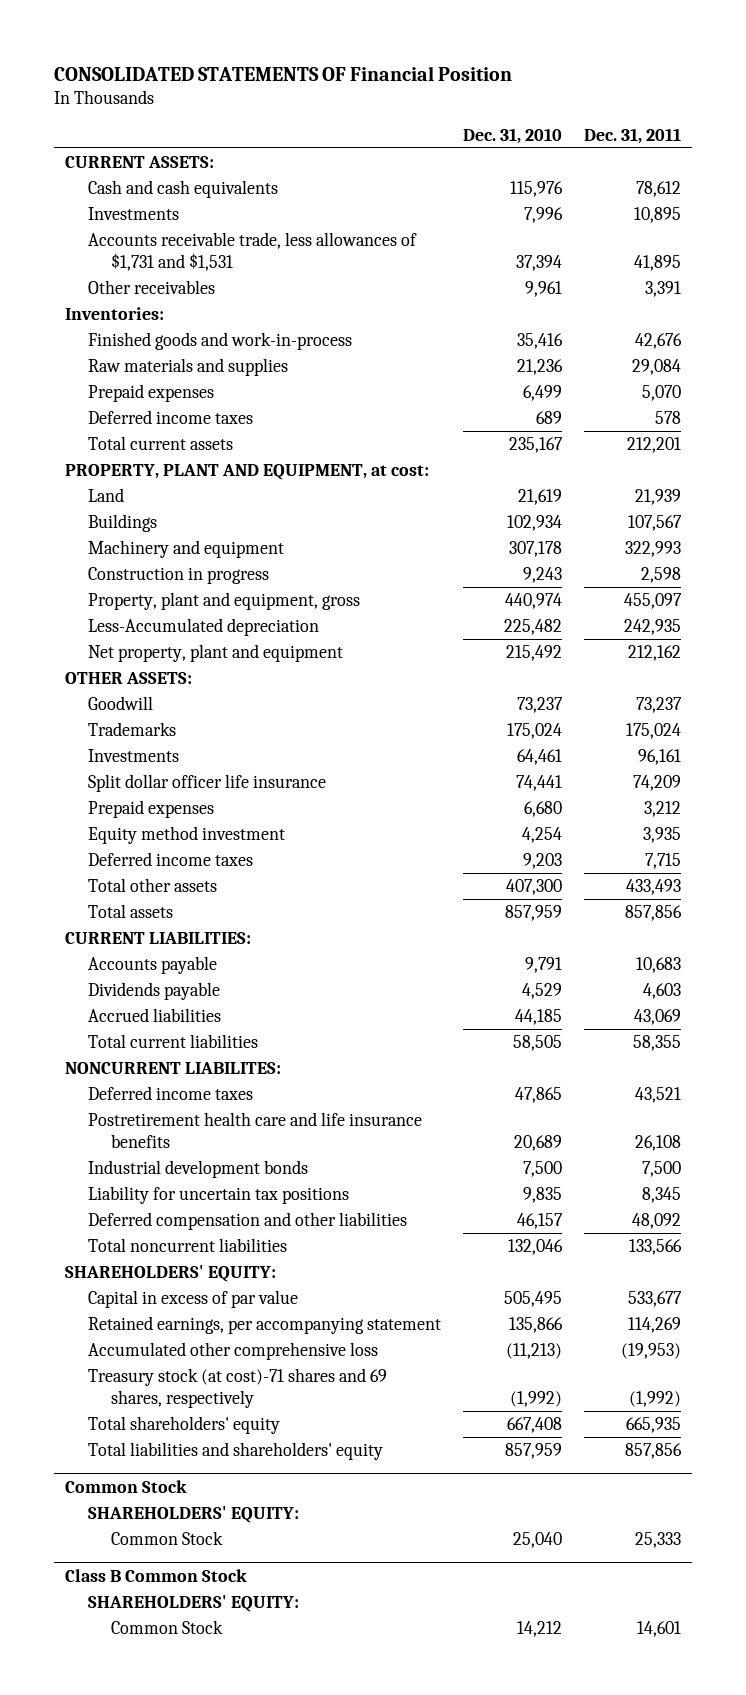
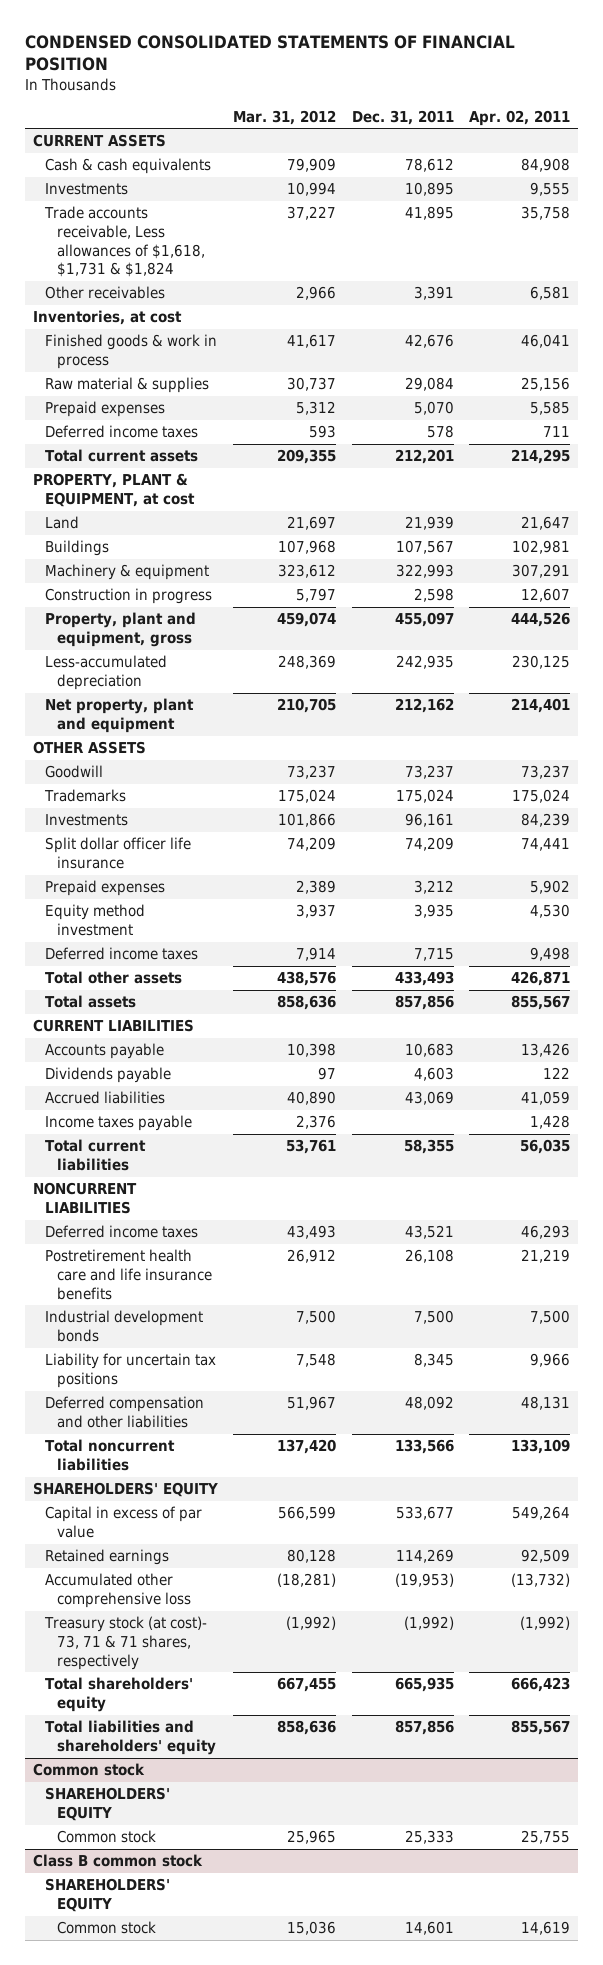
- CONSOLIDATED STATEMENTS OF Financial Position
+ CONDENSED CONSOLIDATED STATEMENTS OF FINANCIAL POSITION
- | Dec. 31, 2010 | Dec. 31, 2011
+ | Mar. 31, 2012 | Dec. 31, 2011 | Apr. 02, 2011
- CURRENT ASSETS:
- Cash and cash equivalents | 115,976 | 78,612
+ CURRENT ASSETS
+ Cash & cash equivalents | 79,909 | 78,612 | 84,908
- Accounts receivable trade, less allowances of $1,731 and $1,531 | 37,394 | 41,895
+ Trade accounts receivable, Less allowances of $1,618, $1,731 & $1,824 | 37,227 | 41,895 | 35,758
- Inventories:
- Finished goods and work-in-process | 35,416 | 42,676
- Raw materials and supplies | 21,236 | 29,084
+ Inventories, at cost
+ Finished goods & work in process | 41,617 | 42,676 | 46,041
+ Raw material & supplies | 30,737 | 29,084 | 25,156
- PROPERTY, PLANT AND EQUIPMENT, at cost:
+ PROPERTY, PLANT & EQUIPMENT, at cost
- Machinery and equipment | 307,178 | 322,993
+ Machinery & equipment | 323,612 | 322,993 | 307,291
- Less-Accumulated depreciation | 225,482 | 242,935
+ Less-accumulated depreciation | 248,369 | 242,935 | 230,125
- OTHER ASSETS:
+ OTHER ASSETS
- CURRENT LIABILITIES:
+ CURRENT LIABILITIES
+ Income taxes payable | 2,376 | | 1,428
- NONCURRENT LIABILITES:
+ NONCURRENT LIABILITIES
- SHAREHOLDERS' EQUITY:
+ SHAREHOLDERS' EQUITY
- Retained earnings, per accompanying statement | 135,866 | 114,269
+ Retained earnings | 80,128 | 114,269 | 92,509
- Treasury stock (at cost)-71 shares and 69 shares, respectively | (1,992) | (1,992)
+ Treasury stock (at cost)- 73, 71 & 71 shares, respectively | (1,992) | (1,992) | (1,992)
- Common Stock
- SHAREHOLDERS' EQUITY:
- Common Stock | 25,040 | 25,333
- Class B Common Stock
- SHAREHOLDERS' EQUITY:
- Common Stock | 14,212 | 14,601
+ Common stock
+ SHAREHOLDERS' EQUITY
+ Common stock | 25,965 | 25,333 | 25,755
+ Class B common stock
+ SHAREHOLDERS' EQUITY
+ Common stock | 15,036 | 14,601 | 14,619

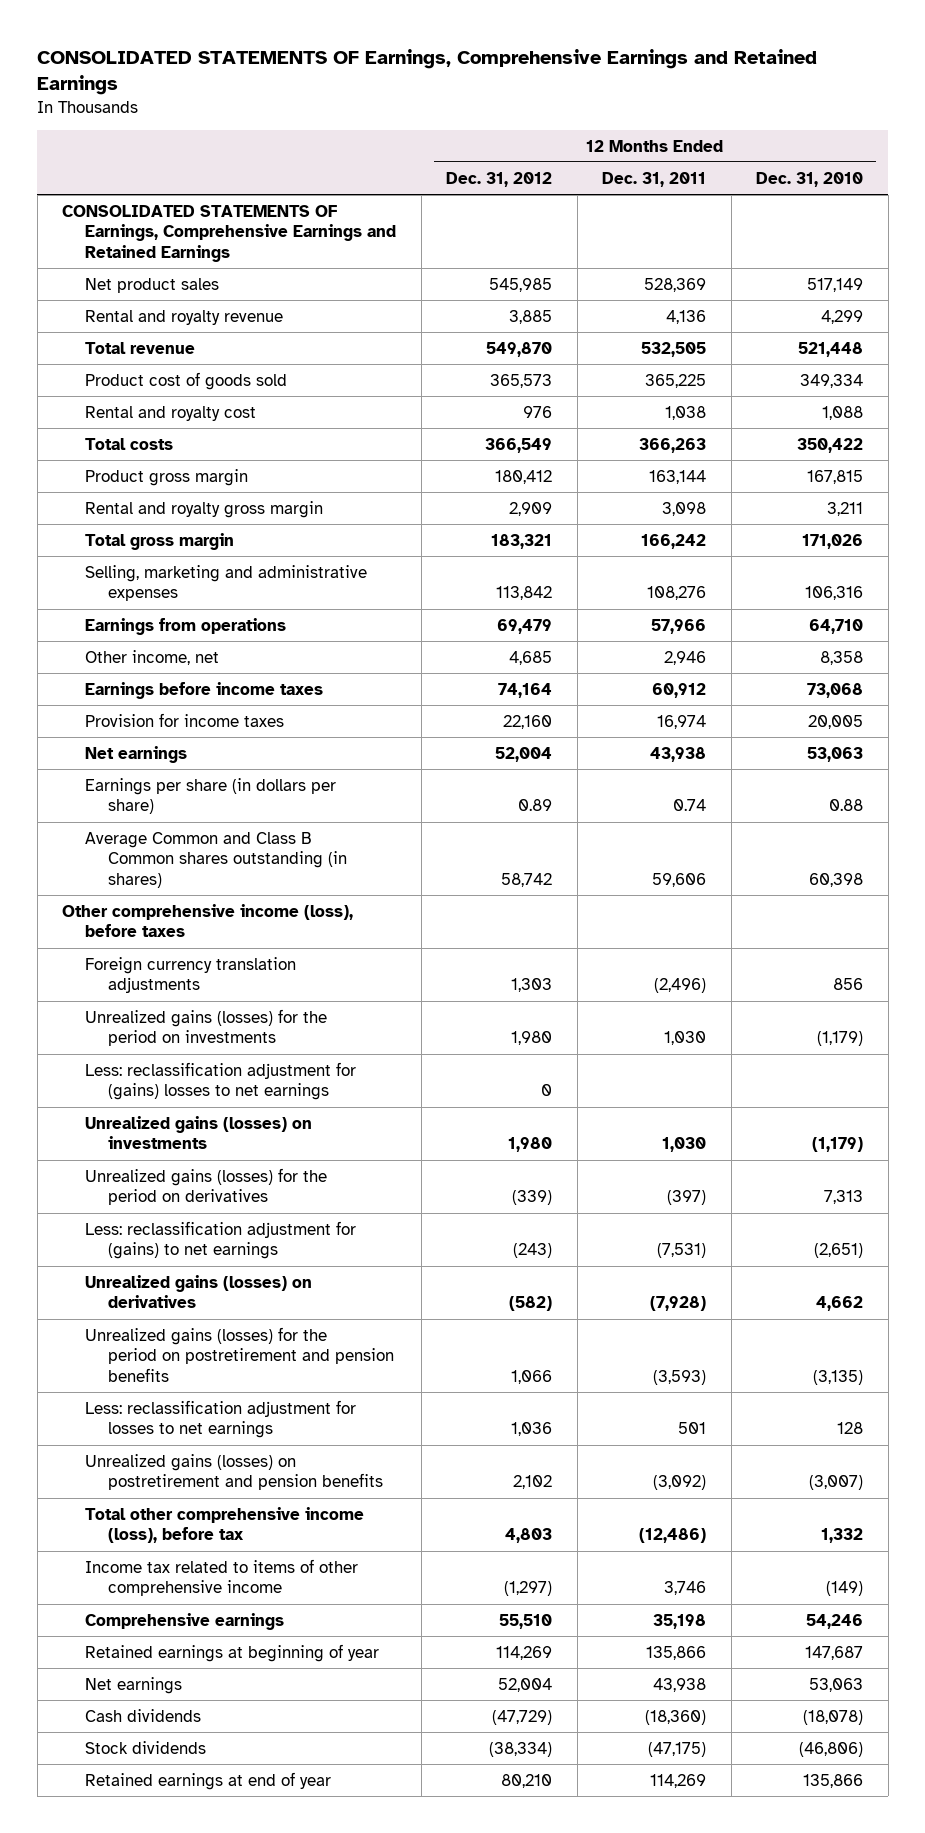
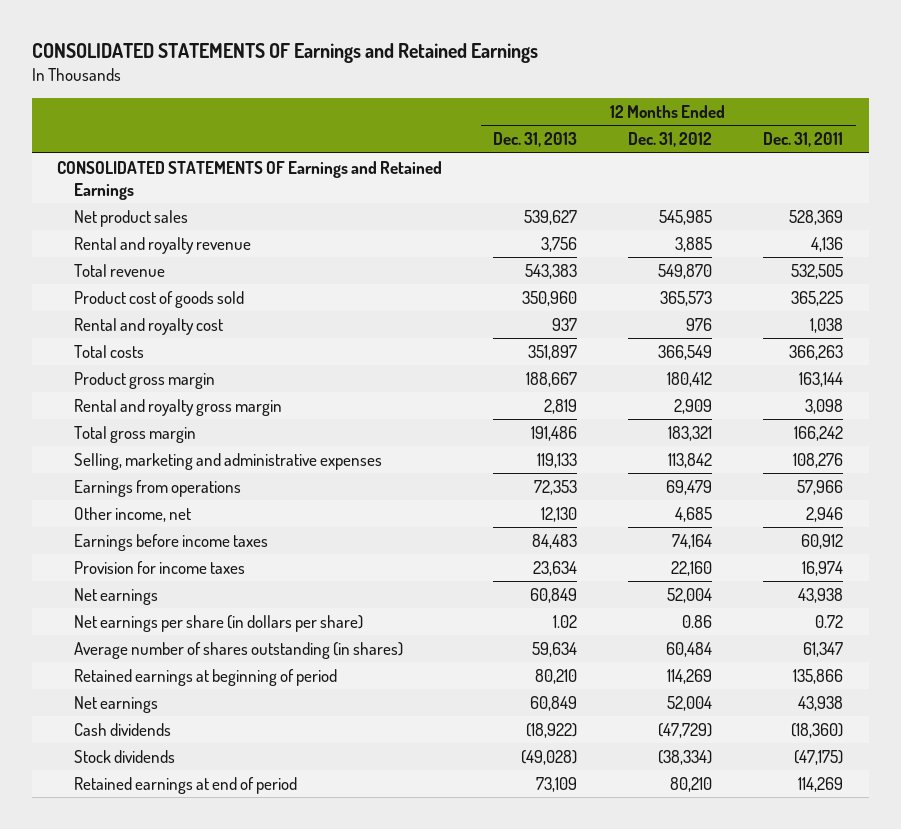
- CONSOLIDATED STATEMENTS OF Earnings, Comprehensive Earnings and Retained Earnings
+ CONSOLIDATED STATEMENTS OF Earnings and Retained Earnings
- | 12 Months Ended Dec. 31, 2012 | 12 Months Ended Dec. 31, 2011 | 12 Months Ended Dec. 31, 2010
+ | 12 Months Ended Dec. 31, 2013 | 12 Months Ended Dec. 31, 2012 | 12 Months Ended Dec. 31, 2011
- CONSOLIDATED STATEMENTS OF Earnings, Comprehensive Earnings and Retained Earnings
+ CONSOLIDATED STATEMENTS OF Earnings and Retained Earnings
- Earnings per share (in dollars per share) | 0.89 | 0.74 | 0.88
- Average Common and Class B Common shares outstanding (in shares) | 58,742 | 59,606 | 60,398
- Other comprehensive income (loss), before taxes
- Foreign currency translation adjustments | 1,303 | (2,496) | 856
- Unrealized gains (losses) for the period on investments | 1,980 | 1,030 | (1,179)
- Less: reclassification adjustment for (gains) losses to net earnings | 0 | |
- Unrealized gains (losses) on investments | 1,980 | 1,030 | (1,179)
- Unrealized gains (losses) for the period on derivatives | (339) | (397) | 7,313
- Less: reclassification adjustment for (gains) to net earnings | (243) | (7,531) | (2,651)
- Unrealized gains (losses) on derivatives | (582) | (7,928) | 4,662
- Unrealized gains (losses) for the period on postretirement and pension benefits | 1,066 | (3,593) | (3,135)
- Less: reclassification adjustment for losses to net earnings | 1,036 | 501 | 128
- Unrealized gains (losses) on postretirement and pension benefits | 2,102 | (3,092) | (3,007)
- Total other comprehensive income (loss), before tax | 4,803 | (12,486) | 1,332
- Income tax related to items of other comprehensive income | (1,297) | 3,746 | (149)
- Comprehensive earnings | 55,510 | 35,198 | 54,246
- Retained earnings at beginning of year | 114,269 | 135,866 | 147,687
+ Net earnings per share (in dollars per share) | 1.02 | 0.86 | 0.72
+ Average number of shares outstanding (in shares) | 59,634 | 60,484 | 61,347
+ Retained earnings at beginning of period | 80,210 | 114,269 | 135,866
- Retained earnings at end of year | 80,210 | 114,269 | 135,866
+ Retained earnings at end of period | 73,109 | 80,210 | 114,269

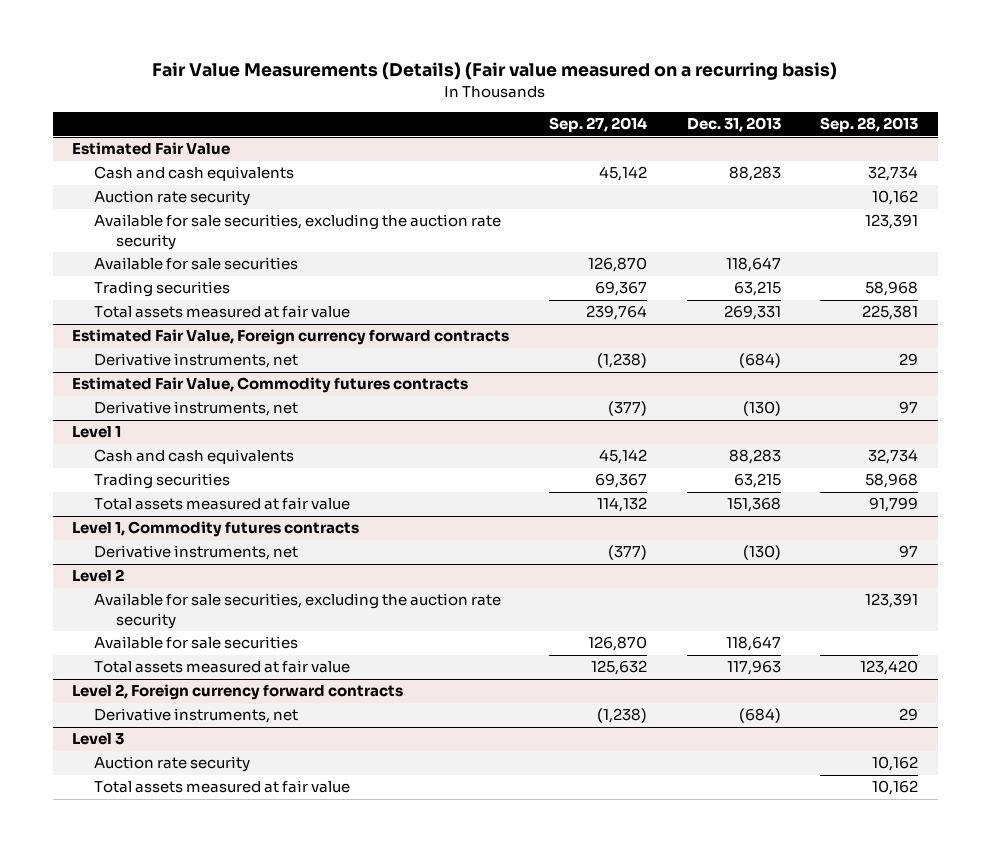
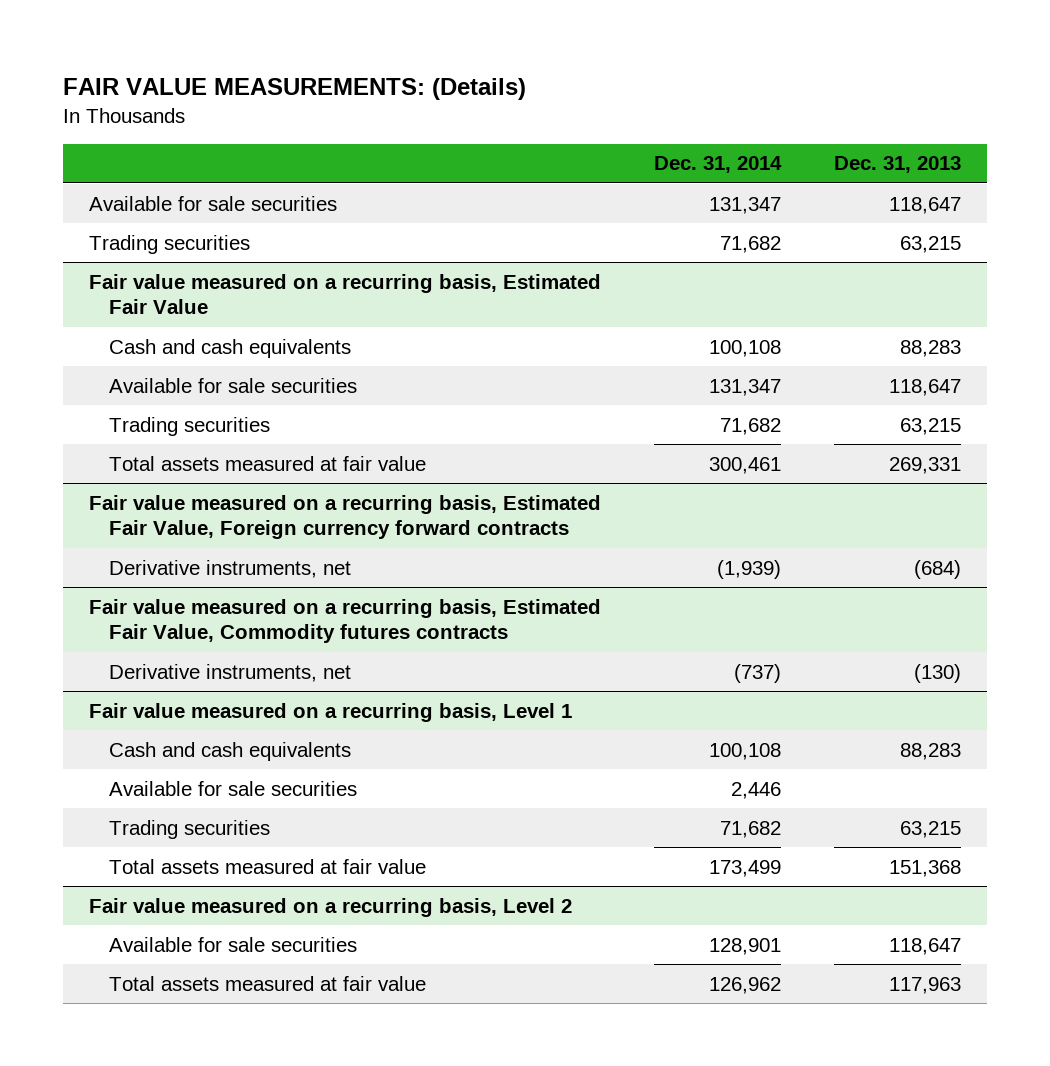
- Fair Value Measurements (Details) (Fair value measured on a recurring basis)
+ FAIR VALUE MEASUREMENTS: (Details)
- | Sep. 27, 2014 | Dec. 31, 2013 | Sep. 28, 2013
+ | Dec. 31, 2014 | Dec. 31, 2013
- Estimated Fair Value
+ Available for sale securities | 131,347 | 118,647
+ Trading securities | 71,682 | 63,215
+ Fair value measured on a recurring basis, Estimated Fair Value
- Auction rate security | | | 10,162
- Available for sale securities, excluding the auction rate security | | | 123,391
- Estimated Fair Value, Foreign currency forward contracts
+ Fair value measured on a recurring basis, Estimated Fair Value, Foreign currency forward contracts
- Estimated Fair Value, Commodity futures contracts
+ Fair value measured on a recurring basis, Estimated Fair Value, Commodity futures contracts
- Level 1
+ Fair value measured on a recurring basis, Level 1
+ Available for sale securities | 2,446 |
- Level 1, Commodity futures contracts
- Derivative instruments, net | (377) | (130) | 97
- Level 2
- Available for sale securities, excluding the auction rate security | | | 123,391
+ Fair value measured on a recurring basis, Level 2
- Level 2, Foreign currency forward contracts
- Derivative instruments, net | (1,238) | (684) | 29
- Level 3
- Auction rate security | | | 10,162
- Total assets measured at fair value | | | 10,162

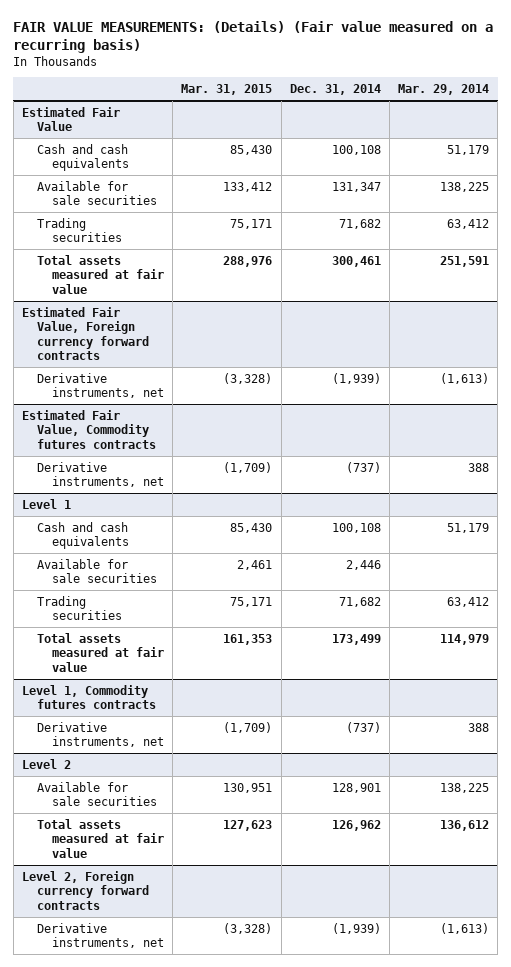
- FAIR VALUE MEASUREMENTS: (Details)
+ FAIR VALUE MEASUREMENTS: (Details) (Fair value measured on a recurring basis)
- | Dec. 31, 2014 | Dec. 31, 2013
+ | Mar. 31, 2015 | Dec. 31, 2014 | Mar. 29, 2014
- Available for sale securities | 131,347 | 118,647
- Trading securities | 71,682 | 63,215
- Fair value measured on a recurring basis, Estimated Fair Value
+ Estimated Fair Value
- Fair value measured on a recurring basis, Estimated Fair Value, Foreign currency forward contracts
+ Estimated Fair Value, Foreign currency forward contracts
- Fair value measured on a recurring basis, Estimated Fair Value, Commodity futures contracts
+ Estimated Fair Value, Commodity futures contracts
- Fair value measured on a recurring basis, Level 1
+ Level 1
- Fair value measured on a recurring basis, Level 2
+ Level 1, Commodity futures contracts
+ Derivative instruments, net | (1,709) | (737) | 388
+ Level 2
+ Level 2, Foreign currency forward contracts
+ Derivative instruments, net | (3,328) | (1,939) | (1,613)

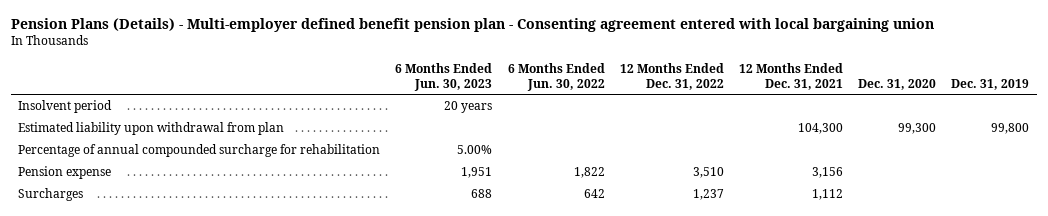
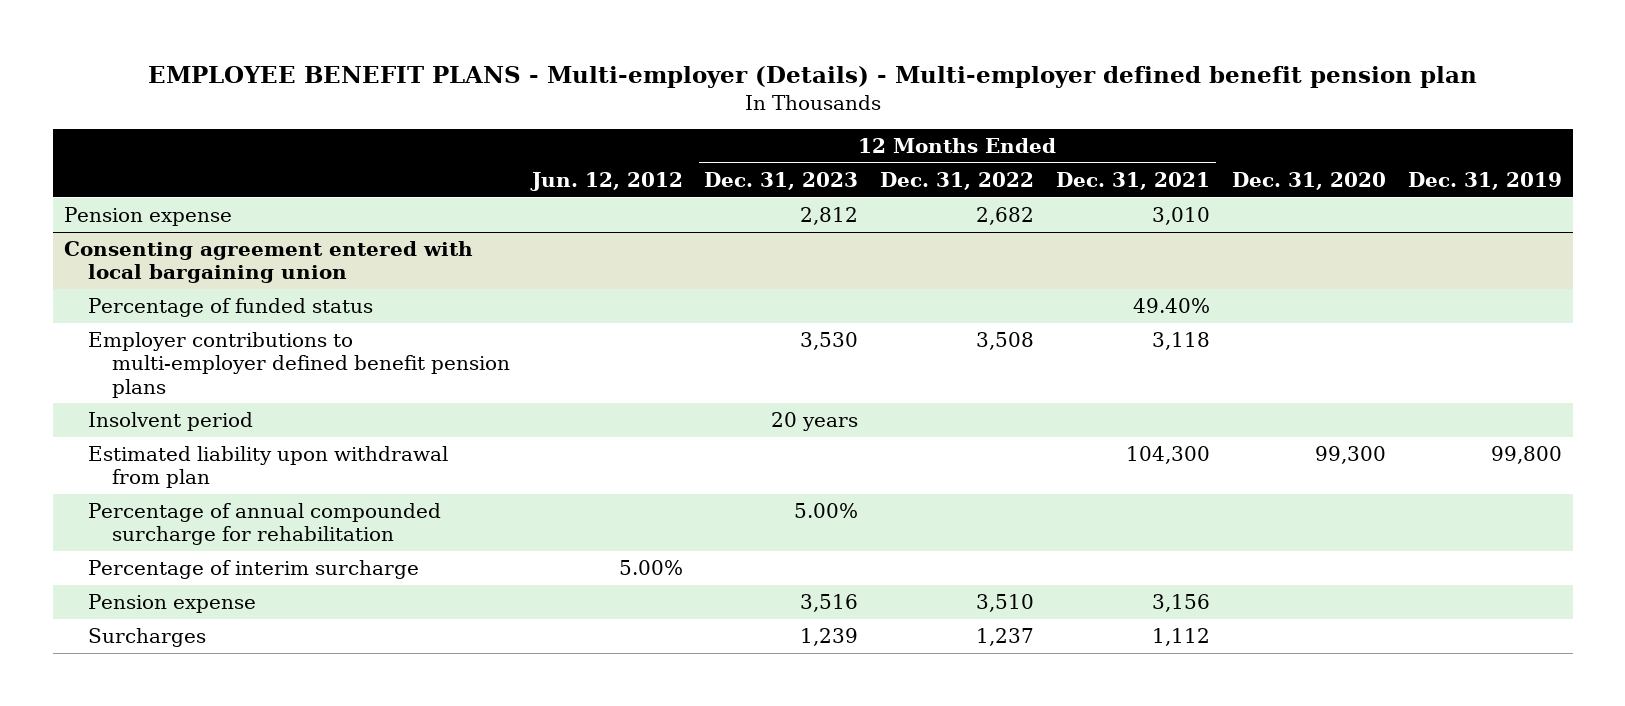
- Pension Plans (Details) - Multi-employer defined benefit pension plan - Consenting agreement entered with local bargaining union
+ EMPLOYEE BENEFIT PLANS - Multi-employer (Details) - Multi-employer defined benefit pension plan
- | 6 Months Ended Jun. 30, 2023 | 6 Months Ended Jun. 30, 2022 | 12 Months Ended Dec. 31, 2022 | 12 Months Ended Dec. 31, 2021 | Dec. 31, 2020 | Dec. 31, 2019
+ | Jun. 12, 2012 | 12 Months Ended Dec. 31, 2023 | 12 Months Ended Dec. 31, 2022 | 12 Months Ended Dec. 31, 2021 | Dec. 31, 2020 | Dec. 31, 2019
+ Pension expense | | 2,812 | 2,682 | 3,010 | |
+ Consenting agreement entered with local bargaining union
+ Percentage of funded status | | | | 49.40% | |
+ Employer contributions to multi-employer defined benefit pension plans | | 3,530 | 3,508 | 3,118 | |
+ Percentage of interim surcharge | 5.00% | | | | |

